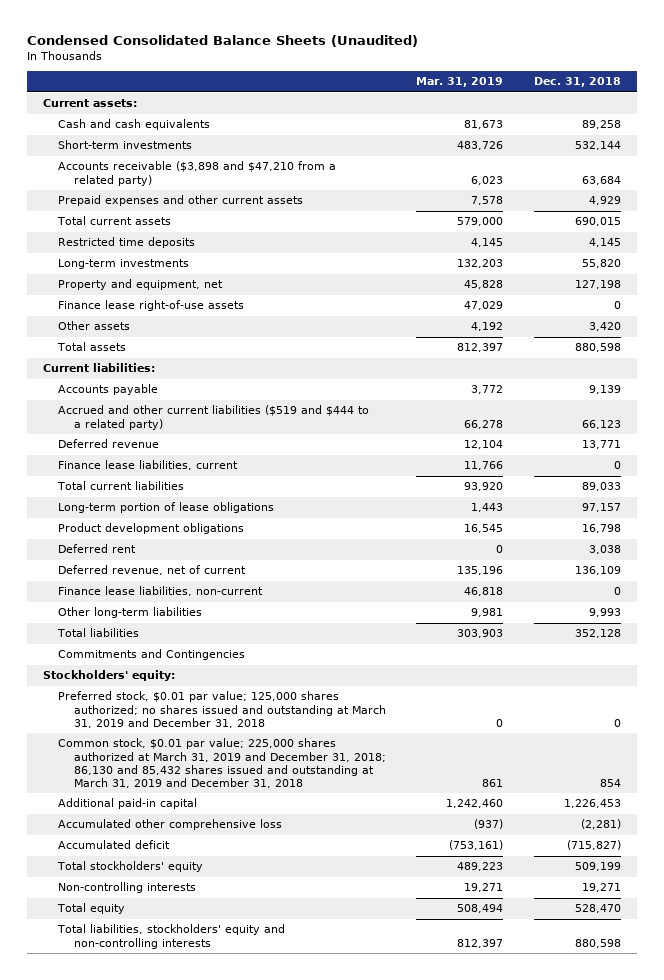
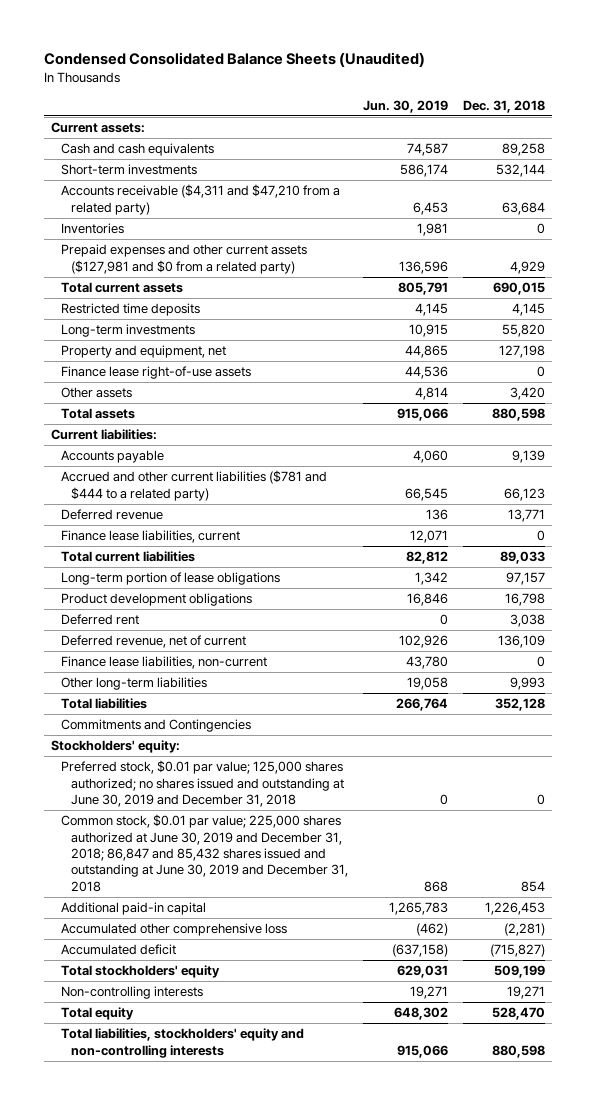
- | Mar. 31, 2019 | Dec. 31, 2018
+ | Jun. 30, 2019 | Dec. 31, 2018
- Accounts receivable ($3,898 and $47,210 from a related party) | 6,023 | 63,684
- Prepaid expenses and other current assets | 7,578 | 4,929
+ Accounts receivable ($4,311 and $47,210 from a related party) | 6,453 | 63,684
+ Inventories | 1,981 | 0
+ Prepaid expenses and other current assets ($127,981 and $0 from a related party) | 136,596 | 4,929
- Accrued and other current liabilities ($519 and $444 to a related party) | 66,278 | 66,123
+ Accrued and other current liabilities ($781 and $444 to a related party) | 66,545 | 66,123
- Preferred stock, $0.01 par value; 125,000 shares authorized; no shares issued and outstanding at March 31, 2019 and December 31, 2018 | 0 | 0
- Common stock, $0.01 par value; 225,000 shares authorized at March 31, 2019 and December 31, 2018; 86,130 and 85,432 shares issued and outstanding at March 31, 2019 and December 31, 2018 | 861 | 854
+ Preferred stock, $0.01 par value; 125,000 shares authorized; no shares issued and outstanding at June 30, 2019 and December 31, 2018 | 0 | 0
+ Common stock, $0.01 par value; 225,000 shares authorized at June 30, 2019 and December 31, 2018; 86,847 and 85,432 shares issued and outstanding at June 30, 2019 and December 31, 2018 | 868 | 854

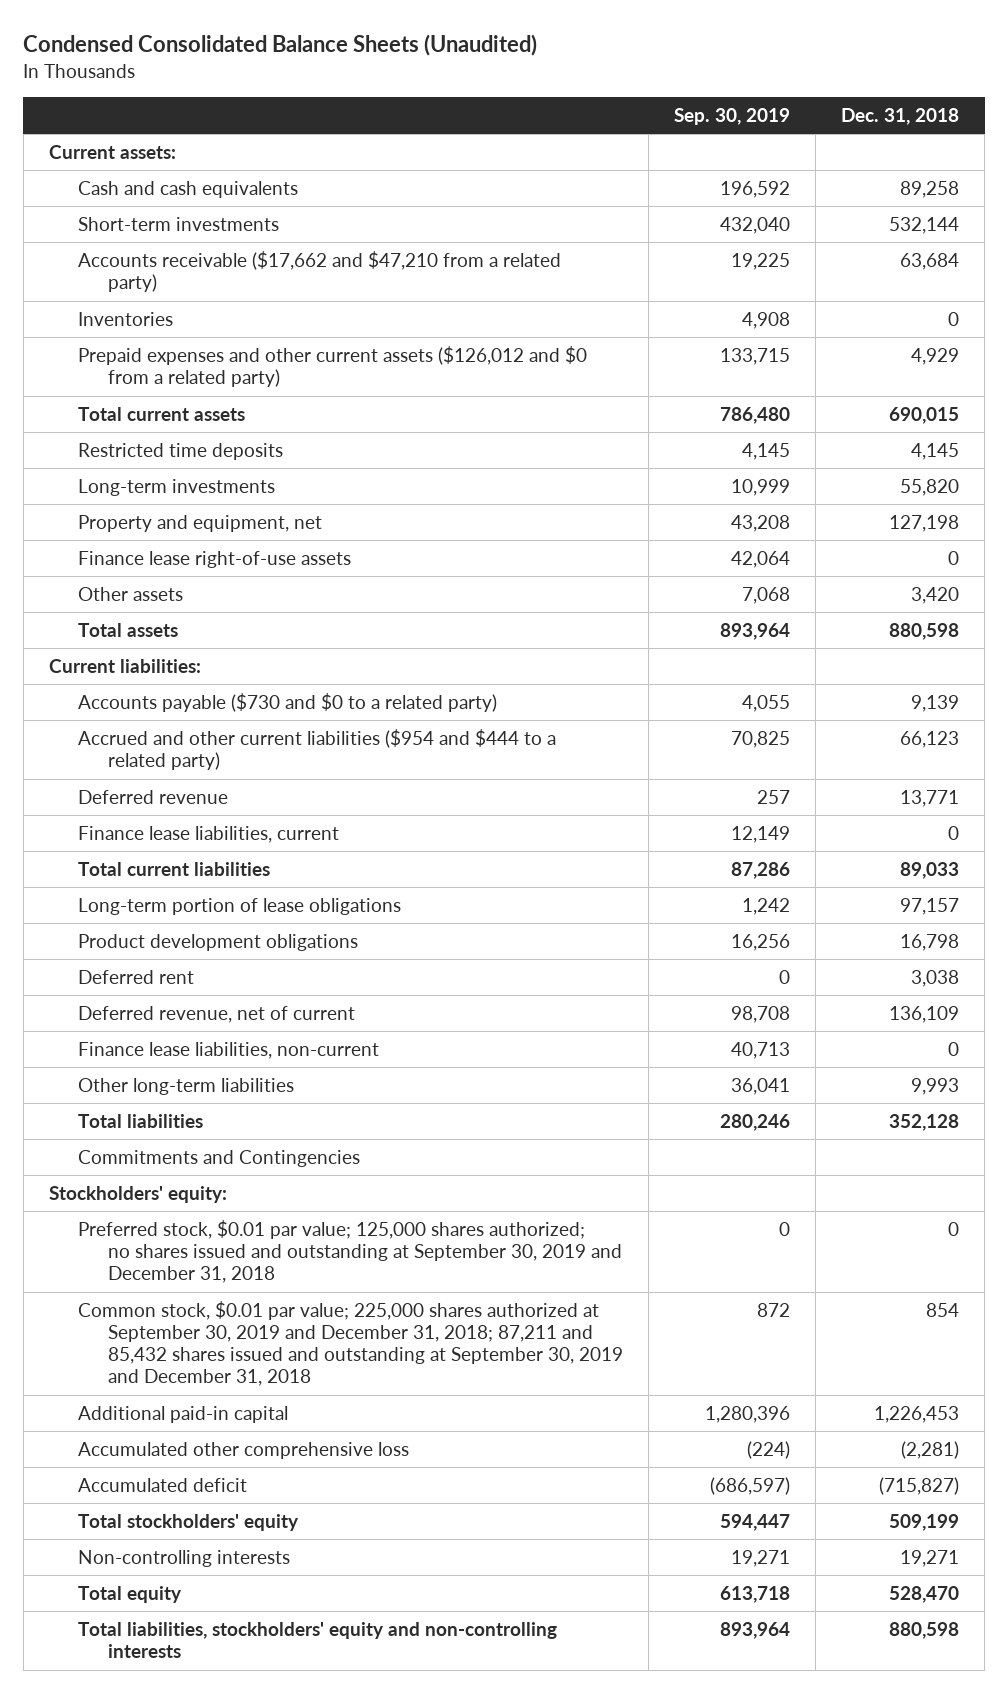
- | Jun. 30, 2019 | Dec. 31, 2018
+ | Sep. 30, 2019 | Dec. 31, 2018
- Accounts receivable ($4,311 and $47,210 from a related party) | 6,453 | 63,684
+ Accounts receivable ($17,662 and $47,210 from a related party) | 19,225 | 63,684
- Prepaid expenses and other current assets ($127,981 and $0 from a related party) | 136,596 | 4,929
+ Prepaid expenses and other current assets ($126,012 and $0 from a related party) | 133,715 | 4,929
- Accounts payable | 4,060 | 9,139
- Accrued and other current liabilities ($781 and $444 to a related party) | 66,545 | 66,123
+ Accounts payable ($730 and $0 to a related party) | 4,055 | 9,139
+ Accrued and other current liabilities ($954 and $444 to a related party) | 70,825 | 66,123
- Preferred stock, $0.01 par value; 125,000 shares authorized; no shares issued and outstanding at June 30, 2019 and December 31, 2018 | 0 | 0
- Common stock, $0.01 par value; 225,000 shares authorized at June 30, 2019 and December 31, 2018; 86,847 and 85,432 shares issued and outstanding at June 30, 2019 and December 31, 2018 | 868 | 854
+ Preferred stock, $0.01 par value; 125,000 shares authorized; no shares issued and outstanding at September 30, 2019 and December 31, 2018 | 0 | 0
+ Common stock, $0.01 par value; 225,000 shares authorized at September 30, 2019 and December 31, 2018; 87,211 and 85,432 shares issued and outstanding at September 30, 2019 and December 31, 2018 | 872 | 854

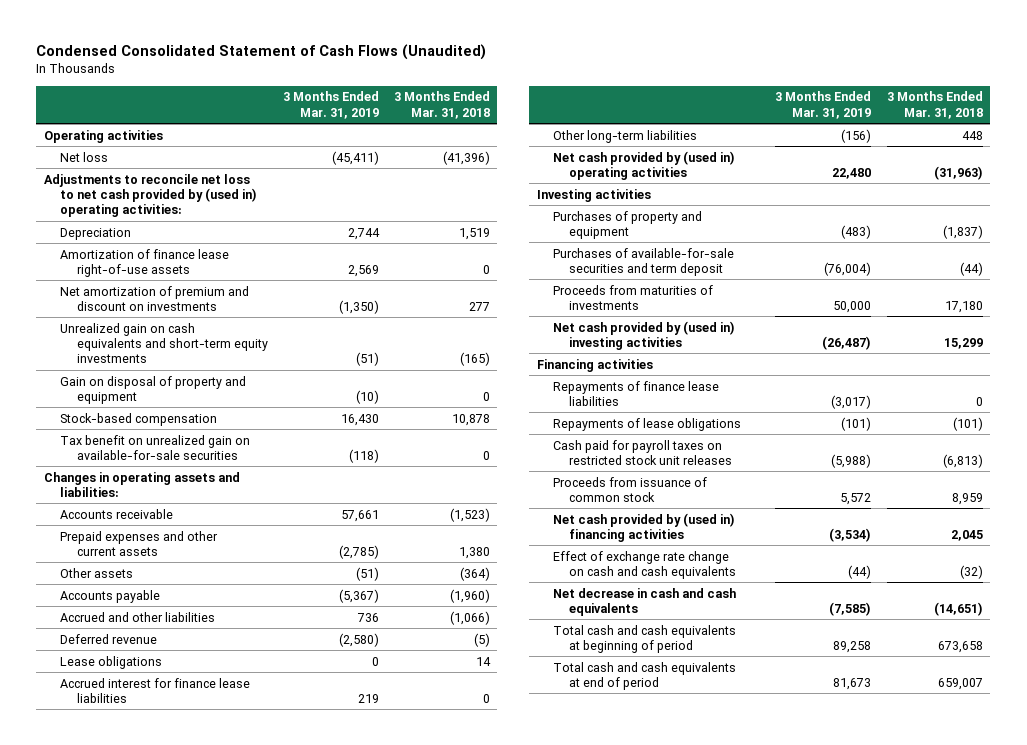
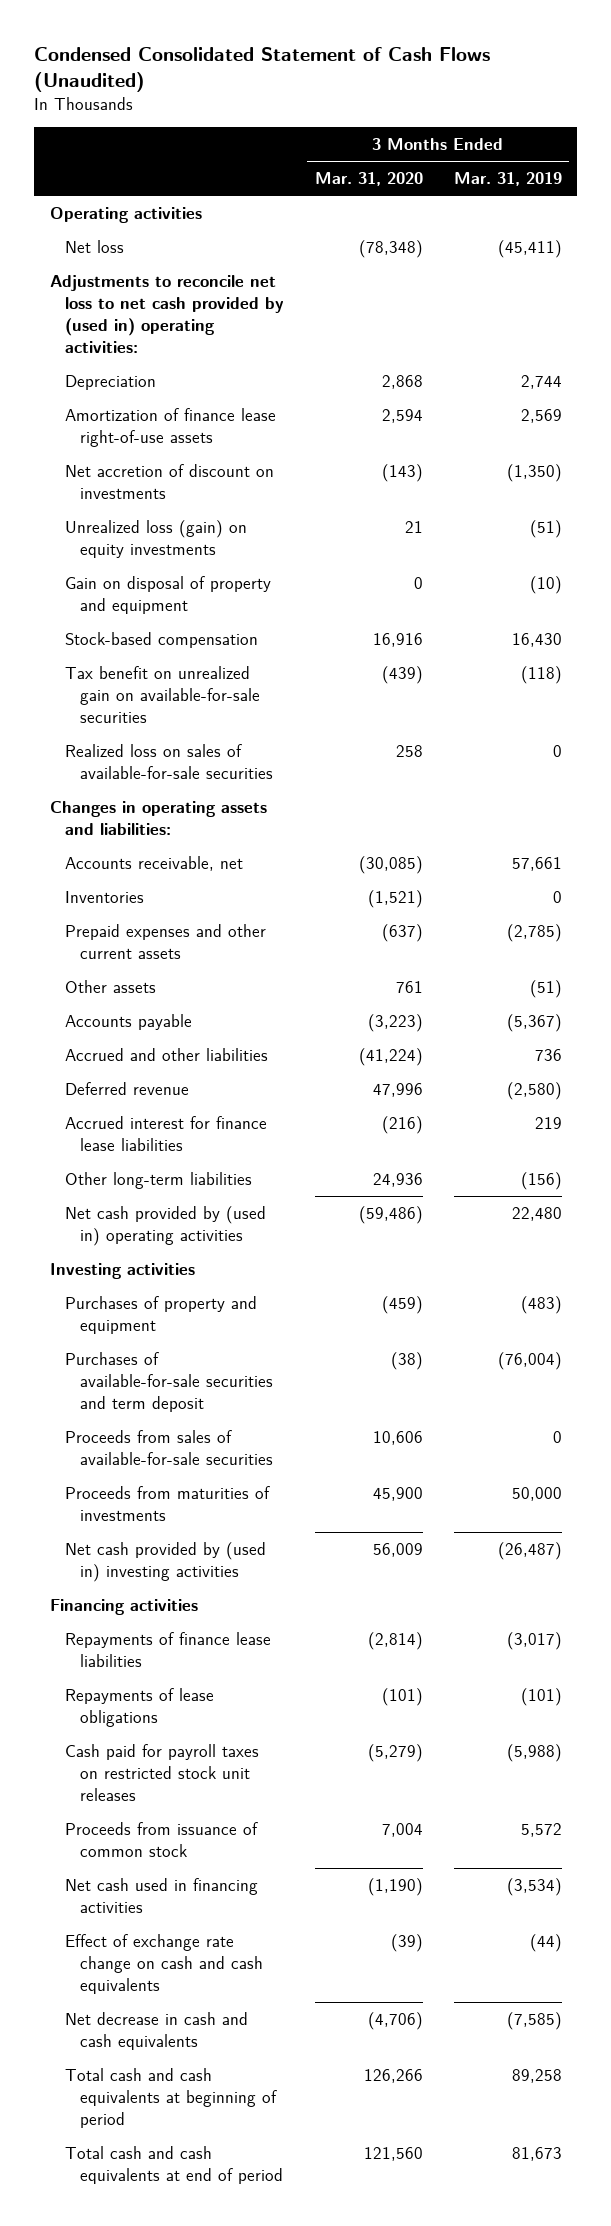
- | 3 Months Ended Mar. 31, 2019 | 3 Months Ended Mar. 31, 2018
+ | 3 Months Ended Mar. 31, 2020 | 3 Months Ended Mar. 31, 2019
- Net amortization of premium and discount on investments | (1,350) | 277
- Unrealized gain on cash equivalents and short-term equity investments | (51) | (165)
+ Net accretion of discount on investments | (143) | (1,350)
+ Unrealized loss (gain) on equity investments | 21 | (51)
+ Realized loss on sales of available-for-sale securities | 258 | 0
- Accounts receivable | 57,661 | (1,523)
+ Accounts receivable, net | (30,085) | 57,661
+ Inventories | (1,521) | 0
- Lease obligations | 0 | 14
+ Proceeds from sales of available-for-sale securities | 10,606 | 0
- Net cash provided by (used in) financing activities | (3,534) | 2,045
+ Net cash used in financing activities | (1,190) | (3,534)

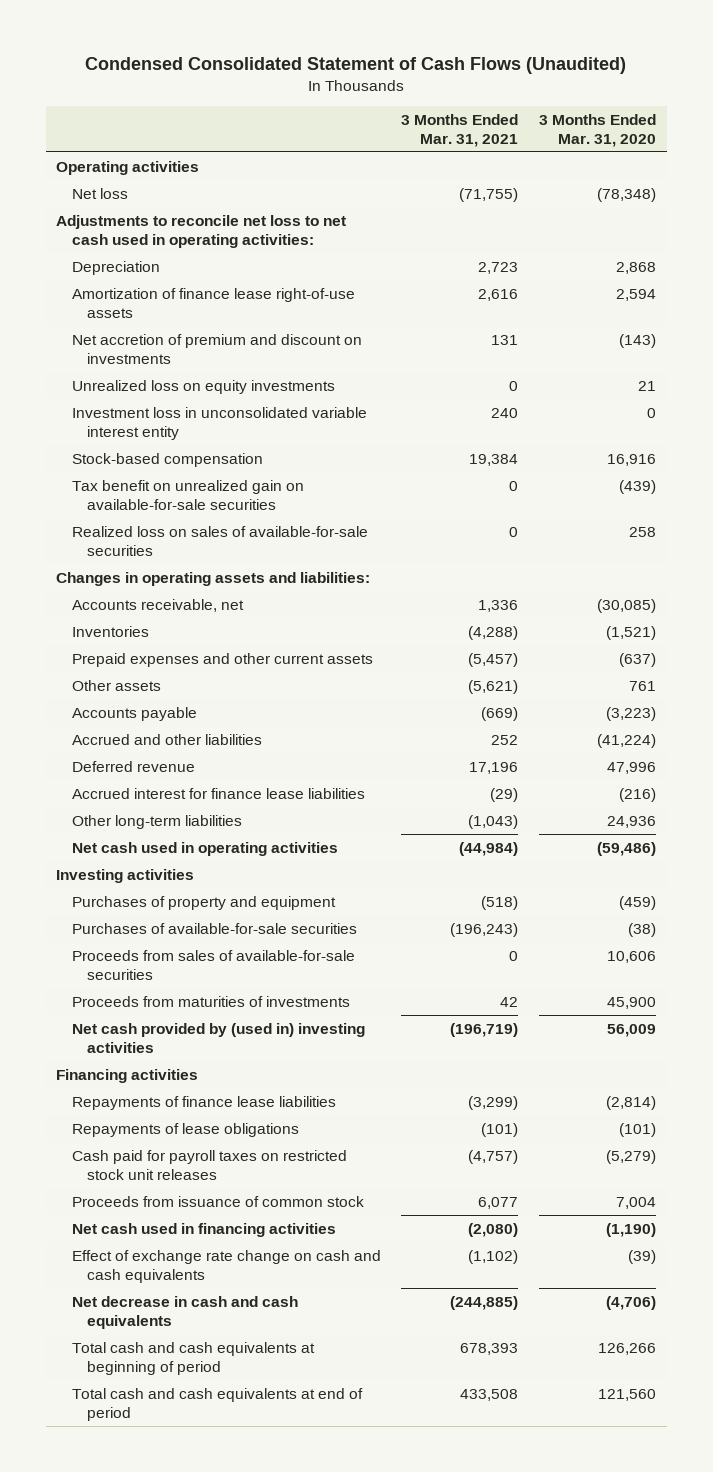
- | 3 Months Ended Mar. 31, 2020 | 3 Months Ended Mar. 31, 2019
+ | 3 Months Ended Mar. 31, 2021 | 3 Months Ended Mar. 31, 2020
- Adjustments to reconcile net loss to net cash provided by (used in) operating activities:
+ Adjustments to reconcile net loss to net cash used in operating activities:
- Net accretion of discount on investments | (143) | (1,350)
- Unrealized loss (gain) on equity investments | 21 | (51)
- Gain on disposal of property and equipment | 0 | (10)
+ Net accretion of premium and discount on investments | 131 | (143)
+ Unrealized loss on equity investments | 0 | 21
+ Investment loss in unconsolidated variable interest entity | 240 | 0
- Net cash provided by (used in) operating activities | (59,486) | 22,480
+ Net cash used in operating activities | (44,984) | (59,486)
- Purchases of available-for-sale securities and term deposit | (38) | (76,004)
+ Purchases of available-for-sale securities | (196,243) | (38)

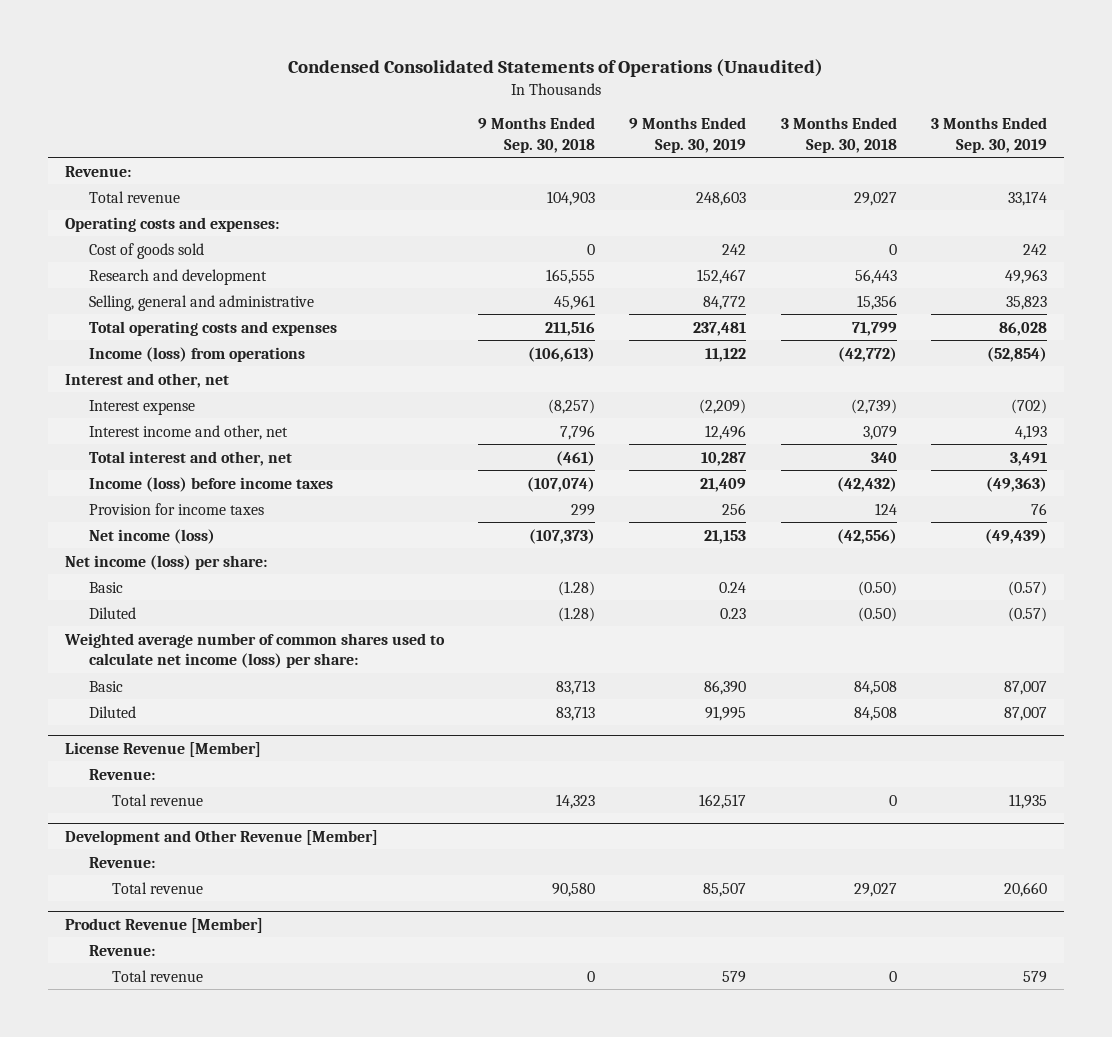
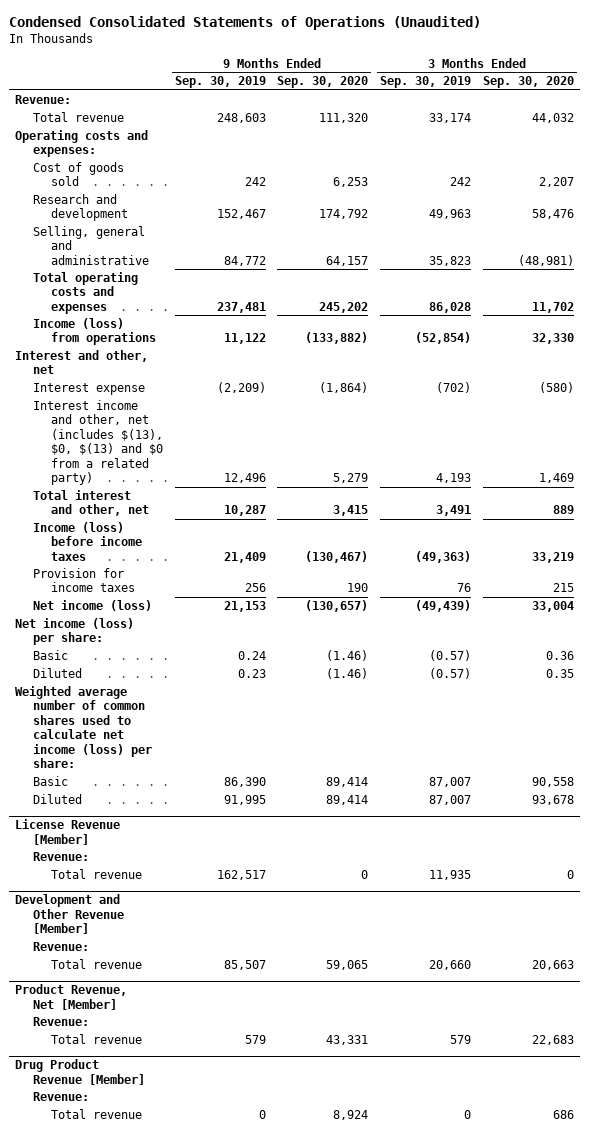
- | 9 Months Ended Sep. 30, 2018 | 9 Months Ended Sep. 30, 2019 | 3 Months Ended Sep. 30, 2018 | 3 Months Ended Sep. 30, 2019
+ | 9 Months Ended Sep. 30, 2019 | 9 Months Ended Sep. 30, 2020 | 3 Months Ended Sep. 30, 2019 | 3 Months Ended Sep. 30, 2020
- Interest income and other, net | 7,796 | 12,496 | 3,079 | 4,193
+ Interest income and other, net (includes $(13), $0, $(13) and $0 from a related party) | 12,496 | 5,279 | 4,193 | 1,469
- Product Revenue [Member]
+ Product Revenue, Net [Member]
+ Drug Product Revenue [Member]
+ Revenue:
+ Total revenue | 0 | 8,924 | 0 | 686

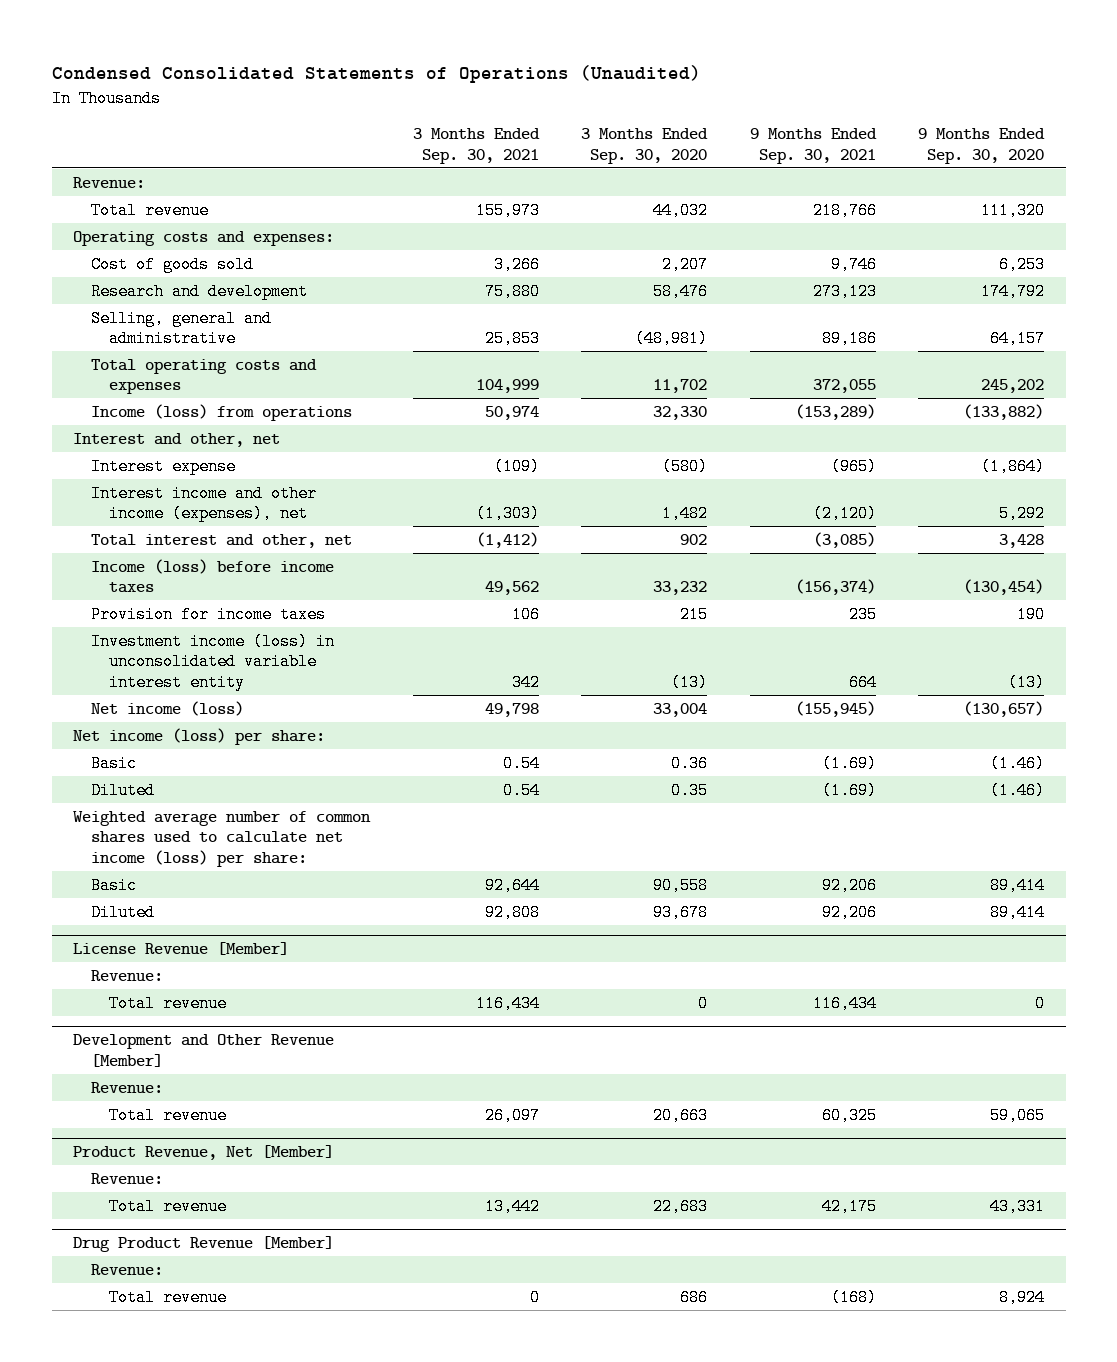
- | 9 Months Ended Sep. 30, 2019 | 9 Months Ended Sep. 30, 2020 | 3 Months Ended Sep. 30, 2019 | 3 Months Ended Sep. 30, 2020
+ | 3 Months Ended Sep. 30, 2021 | 3 Months Ended Sep. 30, 2020 | 9 Months Ended Sep. 30, 2021 | 9 Months Ended Sep. 30, 2020
- Interest income and other, net (includes $(13), $0, $(13) and $0 from a related party) | 12,496 | 5,279 | 4,193 | 1,469
- Total interest and other, net | 10,287 | 3,415 | 3,491 | 889
- Income (loss) before income taxes | 21,409 | (130,467) | (49,363) | 33,219
+ Interest income and other income (expenses), net | (1,303) | 1,482 | (2,120) | 5,292
+ Total interest and other, net | (1,412) | 902 | (3,085) | 3,428
+ Income (loss) before income taxes | 49,562 | 33,232 | (156,374) | (130,454)
+ Investment income (loss) in unconsolidated variable interest entity | 342 | (13) | 664 | (13)

